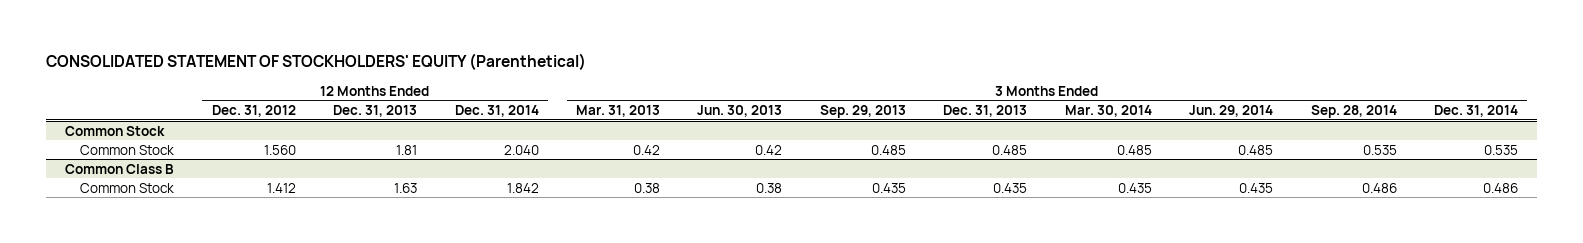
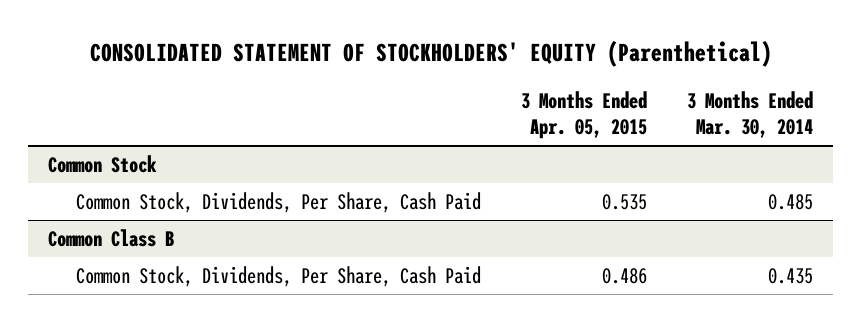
- | 12 Months Ended Dec. 31, 2012 | 12 Months Ended Dec. 31, 2013 | 12 Months Ended Dec. 31, 2014 | 3 Months Ended Mar. 31, 2013 | 3 Months Ended Jun. 30, 2013 | 3 Months Ended Sep. 29, 2013 | 3 Months Ended Dec. 31, 2013 | 3 Months Ended Mar. 30, 2014 | 3 Months Ended Jun. 29, 2014 | 3 Months Ended Sep. 28, 2014 | 3 Months Ended Dec. 31, 2014
+ | 3 Months Ended Apr. 05, 2015 | 3 Months Ended Mar. 30, 2014
@ Common Stock
- Common Stock | 1.560 | 1.81 | 2.040 | 0.42 | 0.42 | 0.485 | 0.485 | 0.485 | 0.485 | 0.535 | 0.535
+ Common Stock, Dividends, Per Share, Cash Paid | 0.535 | 0.485
@ Common Class B
- Common Stock | 1.412 | 1.63 | 1.842 | 0.38 | 0.38 | 0.435 | 0.435 | 0.435 | 0.435 | 0.486 | 0.486
+ Common Stock, Dividends, Per Share, Cash Paid | 0.486 | 0.435

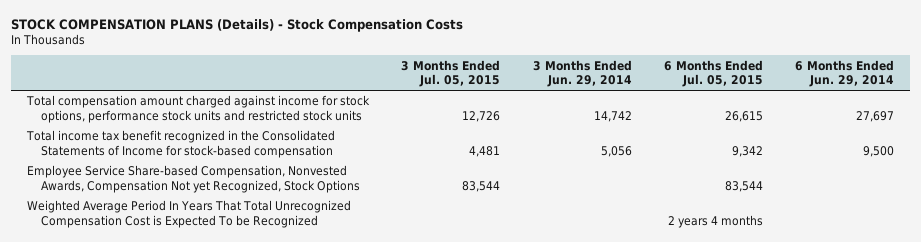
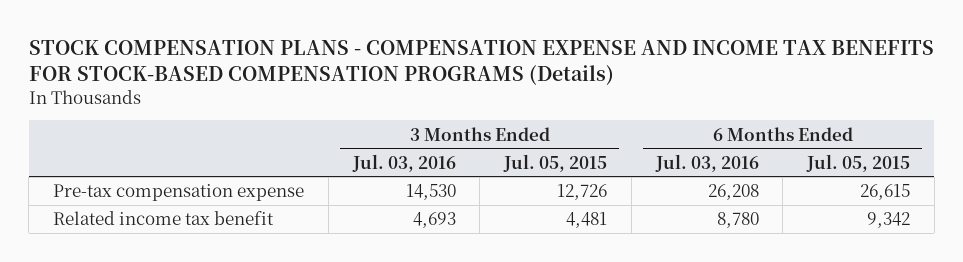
- STOCK COMPENSATION PLANS (Details) - Stock Compensation Costs
+ STOCK COMPENSATION PLANS - COMPENSATION EXPENSE AND INCOME TAX BENEFITS FOR STOCK-BASED COMPENSATION PROGRAMS (Details)
- | 3 Months Ended Jul. 05, 2015 | 3 Months Ended Jun. 29, 2014 | 6 Months Ended Jul. 05, 2015 | 6 Months Ended Jun. 29, 2014
+ | 3 Months Ended Jul. 03, 2016 | 3 Months Ended Jul. 05, 2015 | 6 Months Ended Jul. 03, 2016 | 6 Months Ended Jul. 05, 2015
- Total compensation amount charged against income for stock options, performance stock units and restricted stock units | 12,726 | 14,742 | 26,615 | 27,697
- Total income tax benefit recognized in the Consolidated Statements of Income for stock-based compensation | 4,481 | 5,056 | 9,342 | 9,500
- Employee Service Share-based Compensation, Nonvested Awards, Compensation Not yet Recognized, Stock Options | 83,544 | | 83,544 |
- Weighted Average Period In Years That Total Unrecognized Compensation Cost is Expected To be Recognized | | | 2 years 4 months |
+ Pre-tax compensation expense | 14,530 | 12,726 | 26,208 | 26,615
+ Related income tax benefit | 4,693 | 4,481 | 8,780 | 9,342

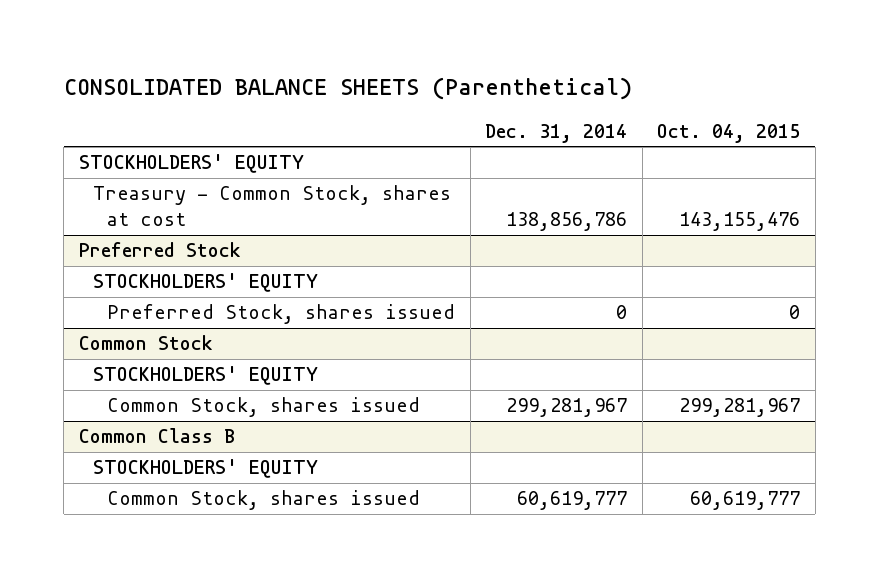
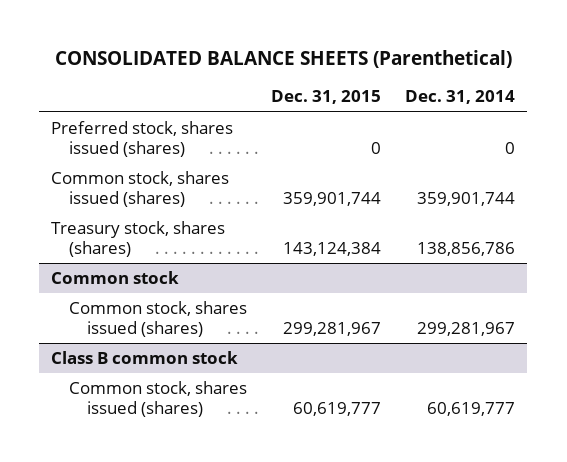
- | Dec. 31, 2014 | Oct. 04, 2015
+ | Dec. 31, 2015 | Dec. 31, 2014
- STOCKHOLDERS' EQUITY
- Treasury - Common Stock, shares at cost | 138,856,786 | 143,155,476
- Preferred Stock
- STOCKHOLDERS' EQUITY
- Preferred Stock, shares issued | 0 | 0
- Common Stock
- STOCKHOLDERS' EQUITY
- Common Stock, shares issued | 299,281,967 | 299,281,967
- Common Class B
- STOCKHOLDERS' EQUITY
- Common Stock, shares issued | 60,619,777 | 60,619,777
+ Preferred stock, shares issued (shares) | 0 | 0
+ Common stock, shares issued (shares) | 359,901,744 | 359,901,744
+ Treasury stock, shares (shares) | 143,124,384 | 138,856,786
+ Common stock
+ Common stock, shares issued (shares) | 299,281,967 | 299,281,967
+ Class B common stock
+ Common stock, shares issued (shares) | 60,619,777 | 60,619,777

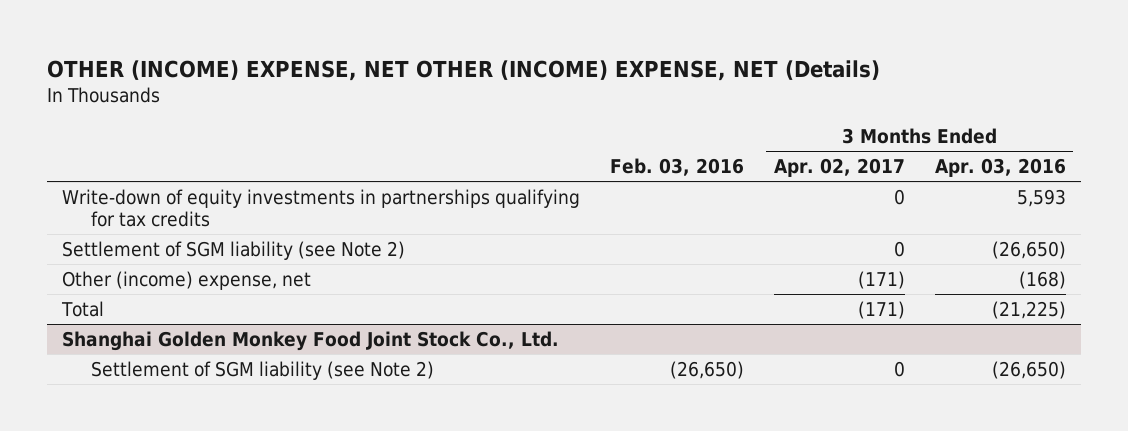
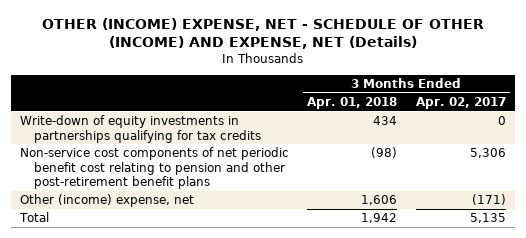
- OTHER (INCOME) EXPENSE, NET OTHER (INCOME) EXPENSE, NET (Details)
+ OTHER (INCOME) EXPENSE, NET - SCHEDULE OF OTHER (INCOME) AND EXPENSE, NET (Details)
- | Feb. 03, 2016 | 3 Months Ended Apr. 02, 2017 | 3 Months Ended Apr. 03, 2016
+ | 3 Months Ended Apr. 01, 2018 | 3 Months Ended Apr. 02, 2017
- Settlement of SGM liability (see Note 2) | | 0 | (26,650)
+ Non-service cost components of net periodic benefit cost relating to pension and other post-retirement benefit plans | (98) | 5,306
- Total | | (171) | (21,225)
- Shanghai Golden Monkey Food Joint Stock Co., Ltd.
- Settlement of SGM liability (see Note 2) | (26,650) | 0 | (26,650)
+ Total | 1,942 | 5,135

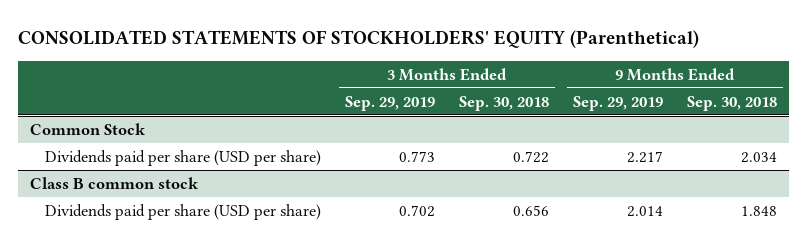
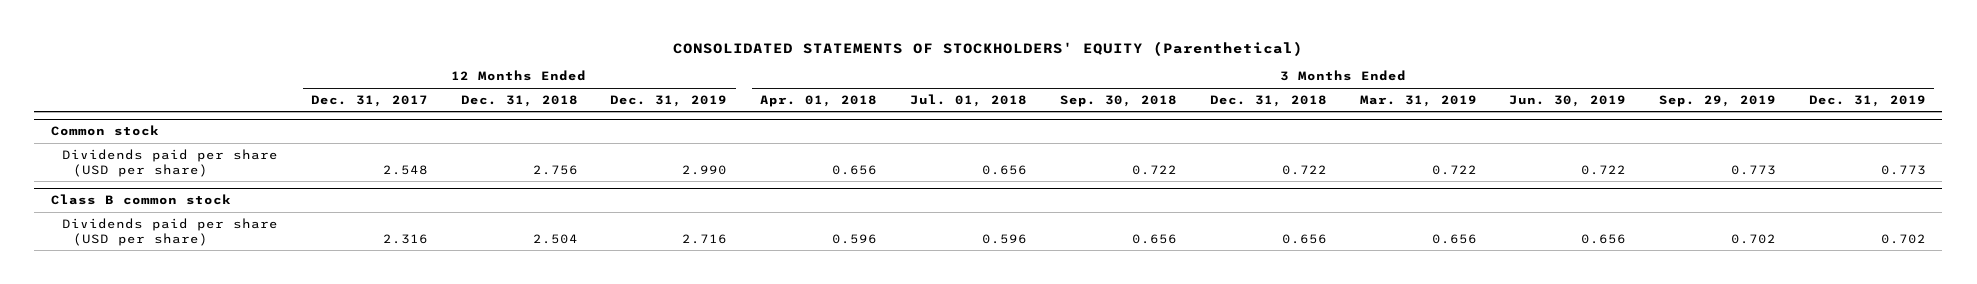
- | 3 Months Ended Sep. 29, 2019 | 3 Months Ended Sep. 30, 2018 | 9 Months Ended Sep. 29, 2019 | 9 Months Ended Sep. 30, 2018
+ | 12 Months Ended Dec. 31, 2017 | 12 Months Ended Dec. 31, 2018 | 12 Months Ended Dec. 31, 2019 | 3 Months Ended Apr. 01, 2018 | 3 Months Ended Jul. 01, 2018 | 3 Months Ended Sep. 30, 2018 | 3 Months Ended Dec. 31, 2018 | 3 Months Ended Mar. 31, 2019 | 3 Months Ended Jun. 30, 2019 | 3 Months Ended Sep. 29, 2019 | 3 Months Ended Dec. 31, 2019
- Common Stock
+ Common stock

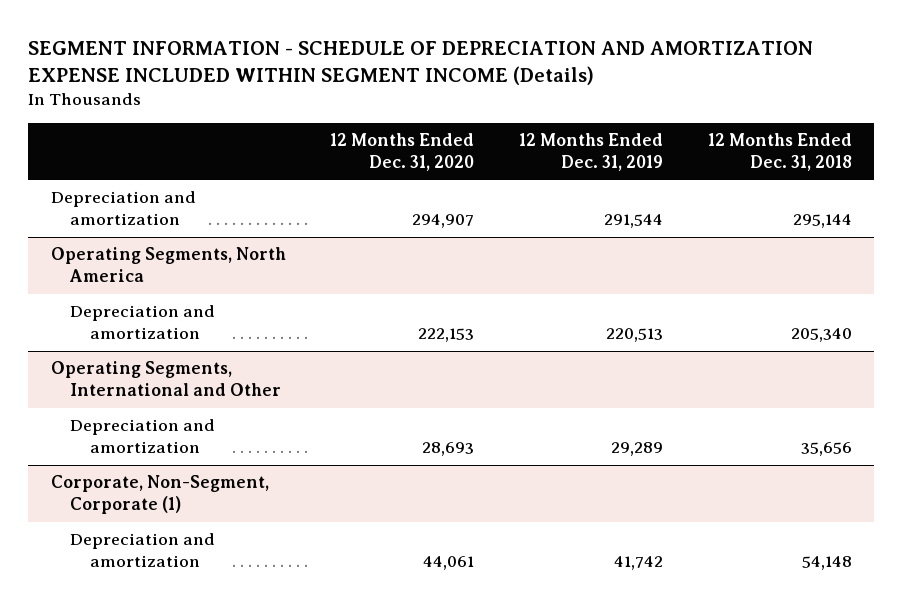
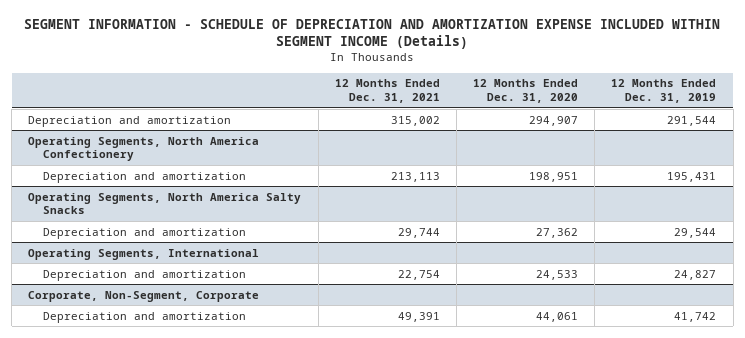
- | 12 Months Ended Dec. 31, 2020 | 12 Months Ended Dec. 31, 2019 | 12 Months Ended Dec. 31, 2018
+ | 12 Months Ended Dec. 31, 2021 | 12 Months Ended Dec. 31, 2020 | 12 Months Ended Dec. 31, 2019
- Operating Segments, North America
- Depreciation and amortization | 222,153 | 220,513 | 205,340
- Operating Segments, International and Other
- Depreciation and amortization | 28,693 | 29,289 | 35,656
- Corporate, Non-Segment, Corporate (1)
+ Operating Segments, North America Confectionery
+ Depreciation and amortization | 213,113 | 198,951 | 195,431
+ Operating Segments, North America Salty Snacks
+ Depreciation and amortization | 29,744 | 27,362 | 29,544
+ Operating Segments, International
+ Depreciation and amortization | 22,754 | 24,533 | 24,827
+ Corporate, Non-Segment, Corporate

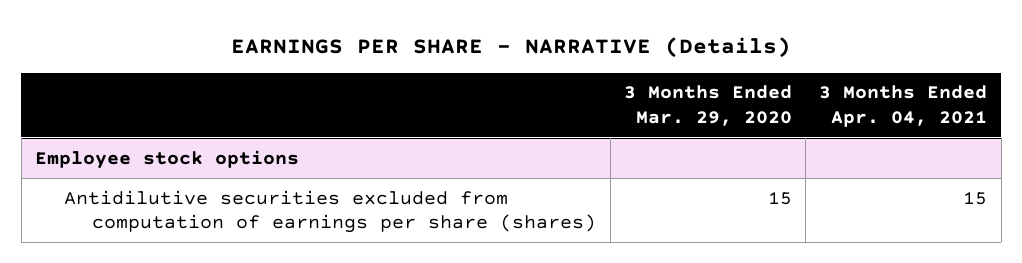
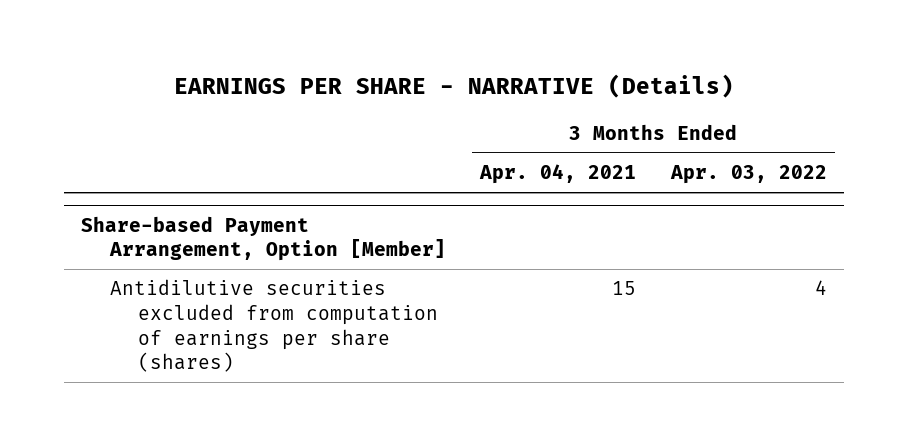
- | 3 Months Ended Mar. 29, 2020 | 3 Months Ended Apr. 04, 2021
+ | 3 Months Ended Apr. 04, 2021 | 3 Months Ended Apr. 03, 2022
- Employee stock options
+ Share-based Payment Arrangement, Option [Member]

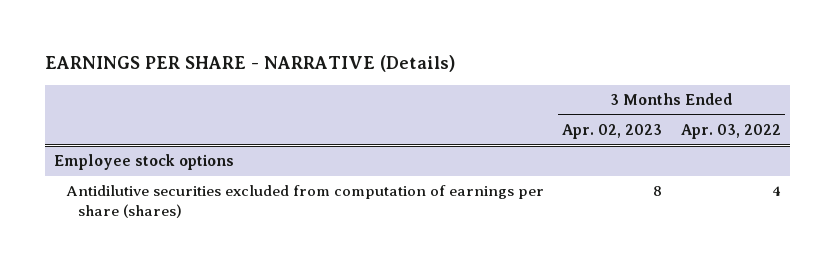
- | 3 Months Ended Apr. 04, 2021 | 3 Months Ended Apr. 03, 2022
+ | 3 Months Ended Apr. 02, 2023 | 3 Months Ended Apr. 03, 2022
- Share-based Payment Arrangement, Option [Member]
+ Employee stock options

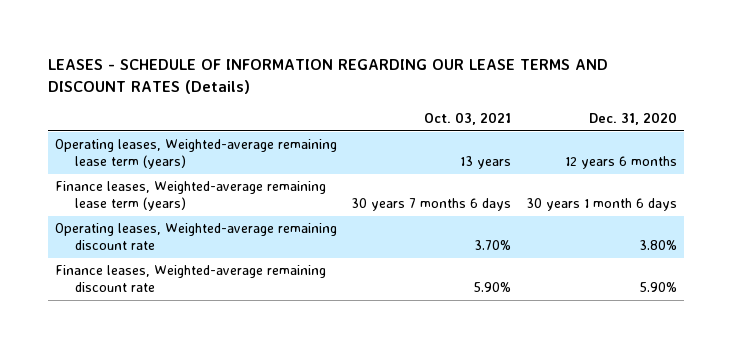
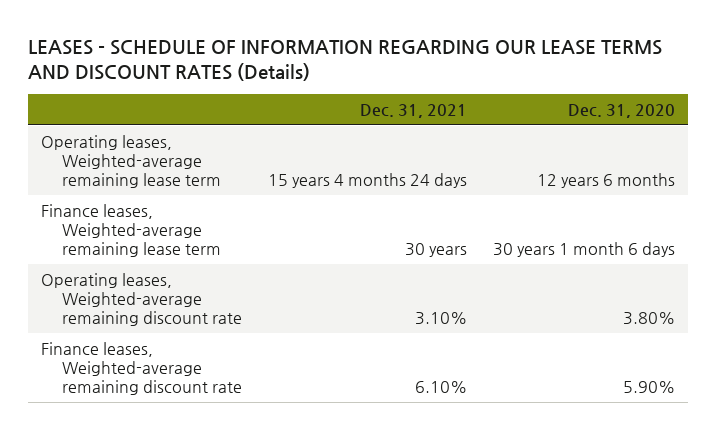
- | Oct. 03, 2021 | Dec. 31, 2020
+ | Dec. 31, 2021 | Dec. 31, 2020
- Operating leases, Weighted-average remaining lease term (years) | 13 years | 12 years 6 months
- Finance leases, Weighted-average remaining lease term (years) | 30 years 7 months 6 days | 30 years 1 month 6 days
+ Operating leases, Weighted-average remaining lease term | 15 years 4 months 24 days | 12 years 6 months
+ Finance leases, Weighted-average remaining lease term | 30 years | 30 years 1 month 6 days

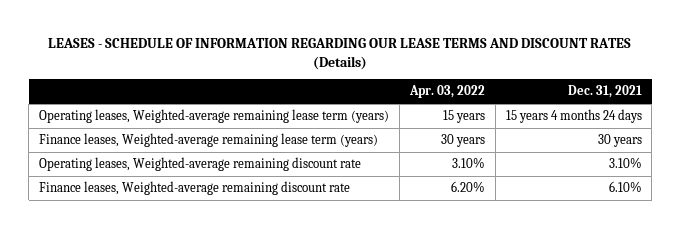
- | Dec. 31, 2021 | Dec. 31, 2020
+ | Apr. 03, 2022 | Dec. 31, 2021
- Operating leases, Weighted-average remaining lease term | 15 years 4 months 24 days | 12 years 6 months
- Finance leases, Weighted-average remaining lease term | 30 years | 30 years 1 month 6 days
+ Operating leases, Weighted-average remaining lease term (years) | 15 years | 15 years 4 months 24 days
+ Finance leases, Weighted-average remaining lease term (years) | 30 years | 30 years

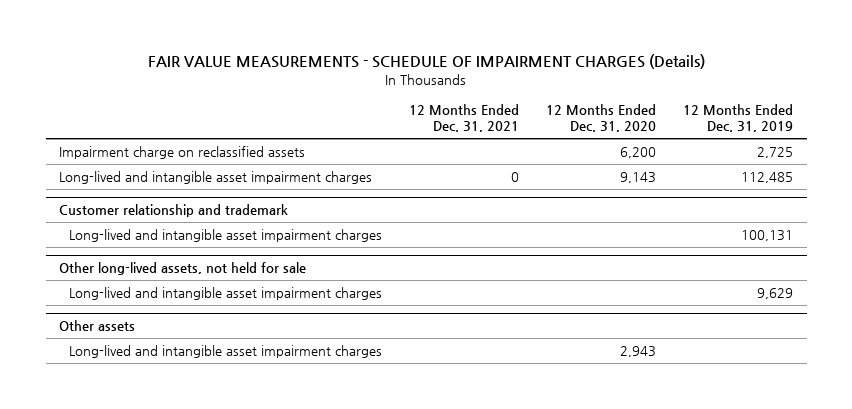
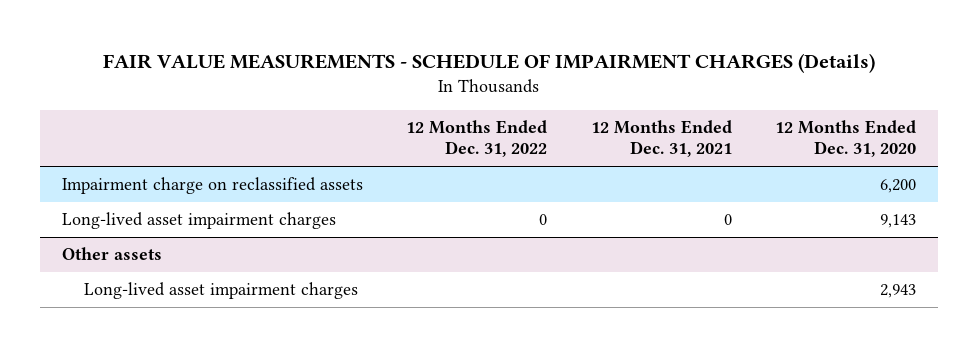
- | 12 Months Ended Dec. 31, 2021 | 12 Months Ended Dec. 31, 2020 | 12 Months Ended Dec. 31, 2019
+ | 12 Months Ended Dec. 31, 2022 | 12 Months Ended Dec. 31, 2021 | 12 Months Ended Dec. 31, 2020
- Long-lived and intangible asset impairment charges | 0 | 9,143 | 112,485
- Customer relationship and trademark
- Long-lived and intangible asset impairment charges | | | 100,131
- Other long-lived assets, not held for sale
- Long-lived and intangible asset impairment charges | | | 9,629
+ Long-lived asset impairment charges | 0 | 0 | 9,143
@ Other assets
- Long-lived and intangible asset impairment charges | | 2,943 |
+ Long-lived asset impairment charges | | | 2,943

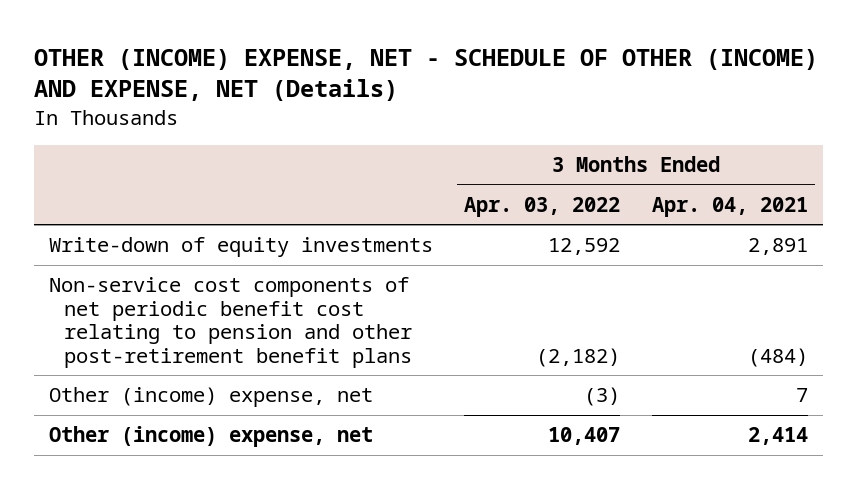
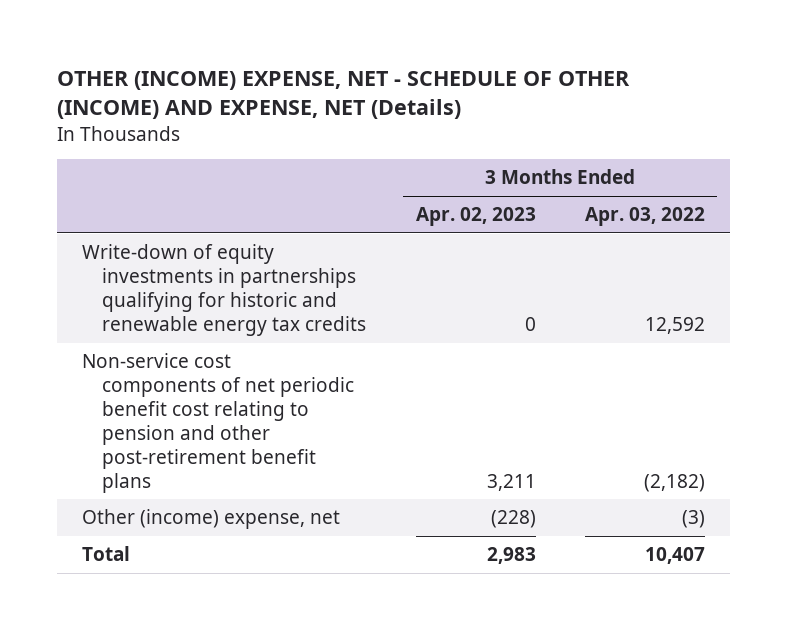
- | 3 Months Ended Apr. 03, 2022 | 3 Months Ended Apr. 04, 2021
+ | 3 Months Ended Apr. 02, 2023 | 3 Months Ended Apr. 03, 2022
- Write-down of equity investments | 12,592 | 2,891
+ Write-down of equity investments in partnerships qualifying for historic and renewable energy tax credits | 0 | 12,592
- Other (income) expense, net | 10,407 | 2,414
+ Total | 2,983 | 10,407

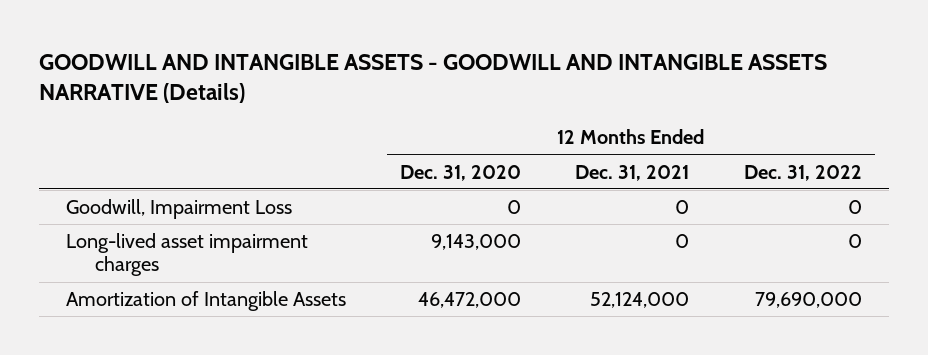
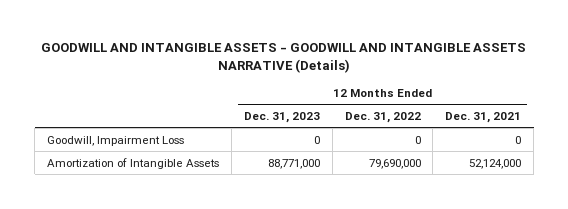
- | 12 Months Ended Dec. 31, 2020 | 12 Months Ended Dec. 31, 2021 | 12 Months Ended Dec. 31, 2022
+ | 12 Months Ended Dec. 31, 2023 | 12 Months Ended Dec. 31, 2022 | 12 Months Ended Dec. 31, 2021
- Long-lived asset impairment charges | 9,143,000 | 0 | 0

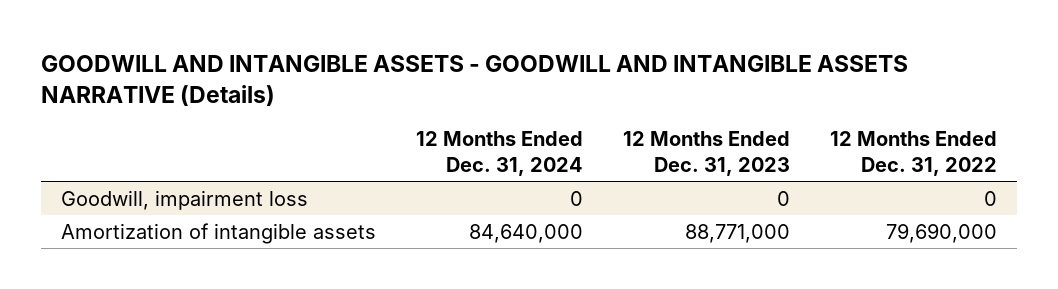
- | 12 Months Ended Dec. 31, 2023 | 12 Months Ended Dec. 31, 2022 | 12 Months Ended Dec. 31, 2021
+ | 12 Months Ended Dec. 31, 2024 | 12 Months Ended Dec. 31, 2023 | 12 Months Ended Dec. 31, 2022
- Goodwill, Impairment Loss | 0 | 0 | 0
- Amortization of Intangible Assets | 88,771,000 | 79,690,000 | 52,124,000
+ Goodwill, impairment loss | 0 | 0 | 0
+ Amortization of intangible assets | 84,640,000 | 88,771,000 | 79,690,000

